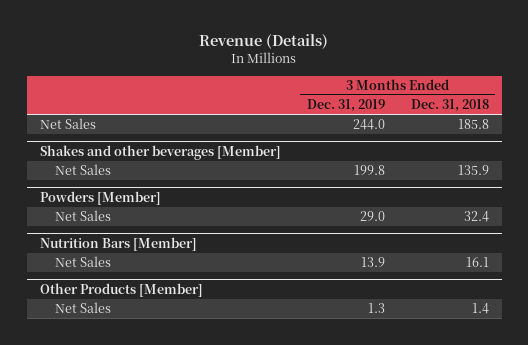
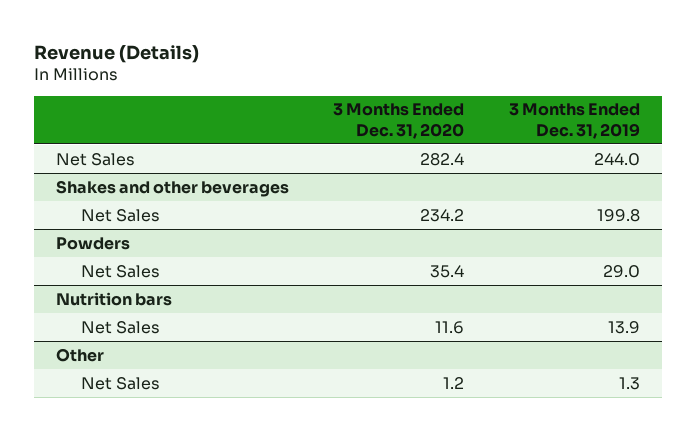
- | 3 Months Ended Dec. 31, 2019 | 3 Months Ended Dec. 31, 2018
+ | 3 Months Ended Dec. 31, 2020 | 3 Months Ended Dec. 31, 2019
- Shakes and other beverages [Member]
+ Shakes and other beverages
- Powders [Member]
+ Powders
- Nutrition Bars [Member]
+ Nutrition bars
- Other Products [Member]
+ Other

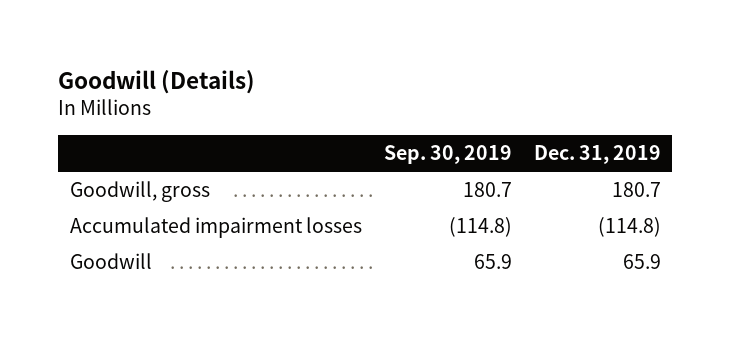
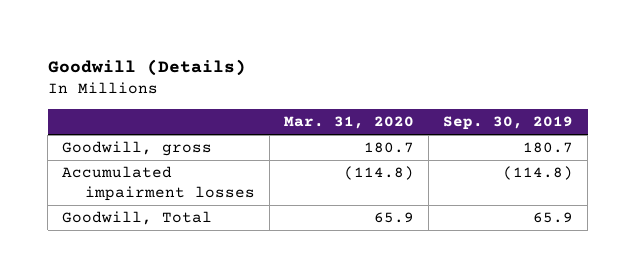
- | Sep. 30, 2019 | Dec. 31, 2019
+ | Mar. 31, 2020 | Sep. 30, 2019
- Goodwill | 65.9 | 65.9
+ Goodwill, Total | 65.9 | 65.9

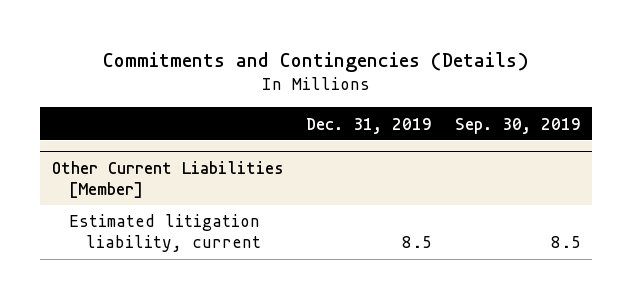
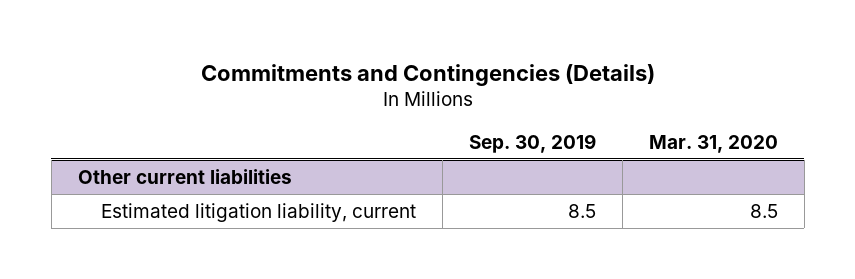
- | Dec. 31, 2019 | Sep. 30, 2019
+ | Sep. 30, 2019 | Mar. 31, 2020
- Other Current Liabilities [Member]
+ Other current liabilities

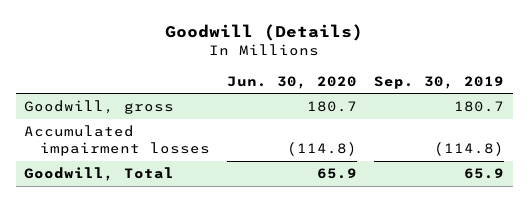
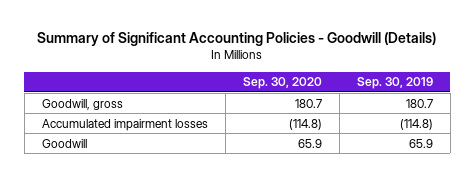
- Goodwill (Details)
+ Summary of Significant Accounting Policies - Goodwill (Details)
- | Jun. 30, 2020 | Sep. 30, 2019
+ | Sep. 30, 2020 | Sep. 30, 2019
- Goodwill, Total | 65.9 | 65.9
+ Goodwill | 65.9 | 65.9

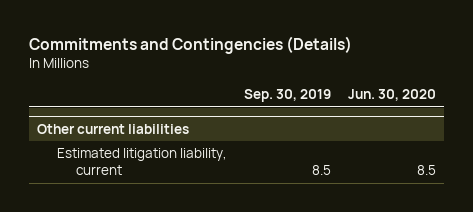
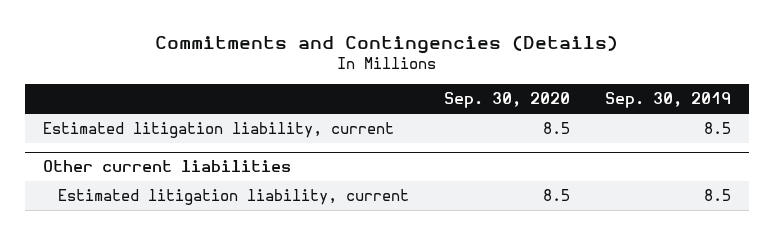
- | Sep. 30, 2019 | Jun. 30, 2020
+ | Sep. 30, 2020 | Sep. 30, 2019
+ Estimated litigation liability, current | 8.5 | 8.5

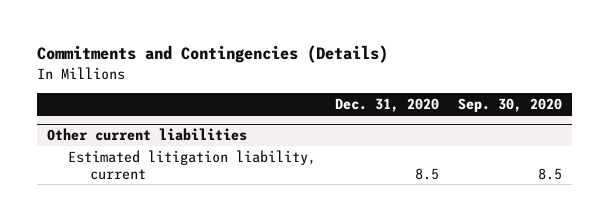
- | Sep. 30, 2020 | Sep. 30, 2019
+ | Dec. 31, 2020 | Sep. 30, 2020
- Estimated litigation liability, current | 8.5 | 8.5

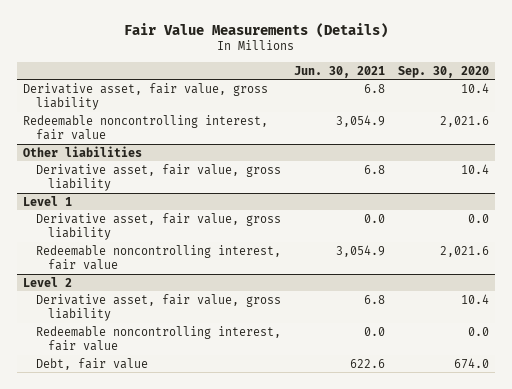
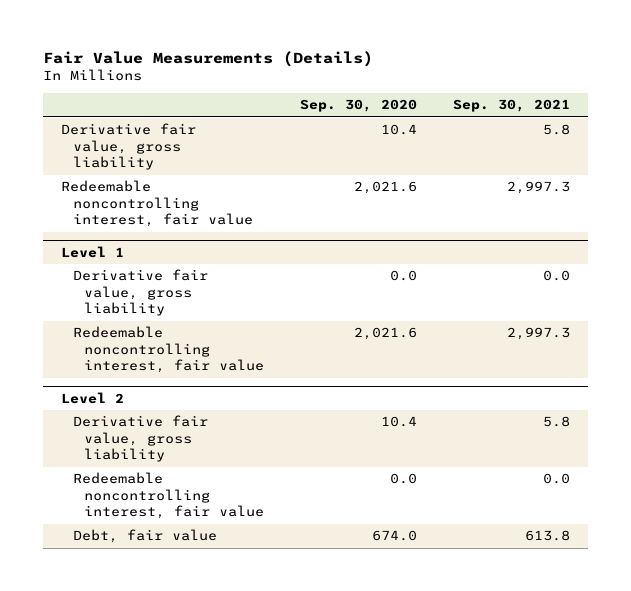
- | Jun. 30, 2021 | Sep. 30, 2020
+ | Sep. 30, 2020 | Sep. 30, 2021
- Derivative asset, fair value, gross liability | 6.8 | 10.4
+ Derivative fair value, gross liability | 10.4 | 5.8
- Other liabilities
- Derivative asset, fair value, gross liability | 6.8 | 10.4
@ Level 1
- Derivative asset, fair value, gross liability | 0.0 | 0.0
+ Derivative fair value, gross liability | 0.0 | 0.0
@ Level 2
- Derivative asset, fair value, gross liability | 6.8 | 10.4
+ Derivative fair value, gross liability | 10.4 | 5.8

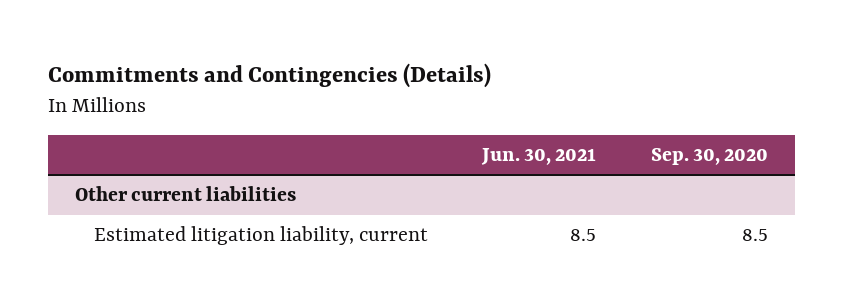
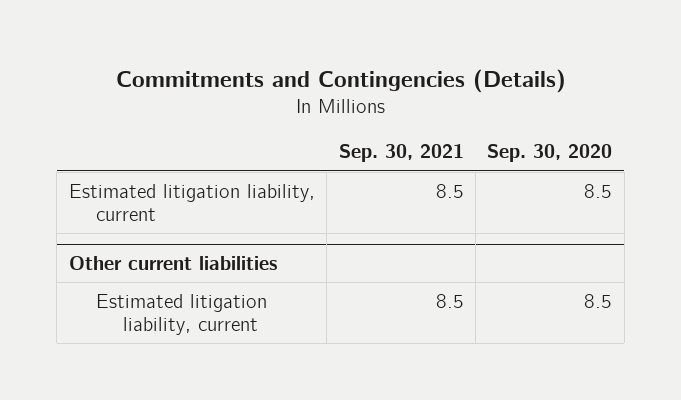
- | Jun. 30, 2021 | Sep. 30, 2020
+ | Sep. 30, 2021 | Sep. 30, 2020
+ Estimated litigation liability, current | 8.5 | 8.5

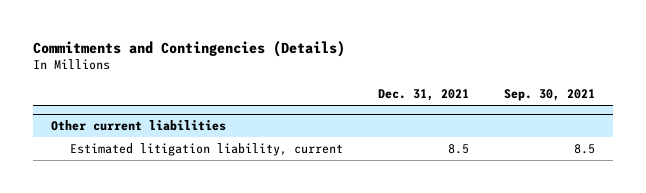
- | Sep. 30, 2021 | Sep. 30, 2020
+ | Dec. 31, 2021 | Sep. 30, 2021
- Estimated litigation liability, current | 8.5 | 8.5

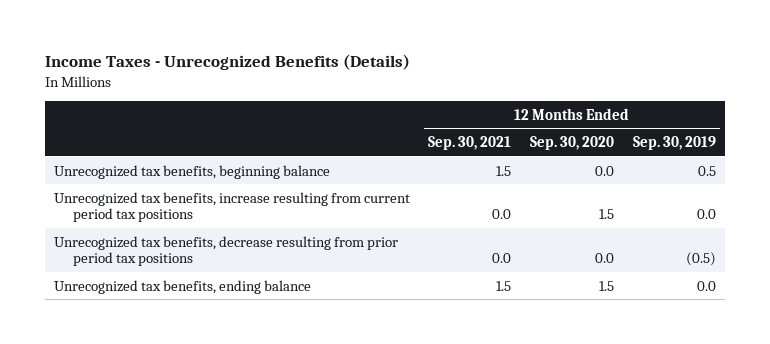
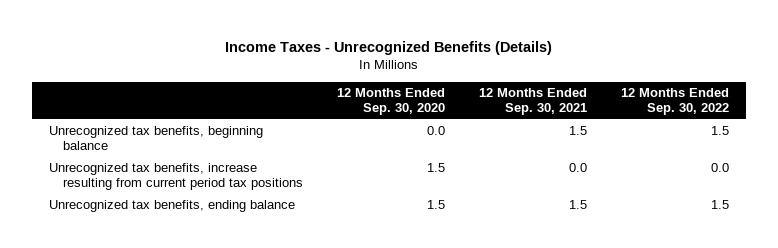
- | 12 Months Ended Sep. 30, 2021 | 12 Months Ended Sep. 30, 2020 | 12 Months Ended Sep. 30, 2019
+ | 12 Months Ended Sep. 30, 2020 | 12 Months Ended Sep. 30, 2021 | 12 Months Ended Sep. 30, 2022
- Unrecognized tax benefits, decrease resulting from prior period tax positions | 0.0 | 0.0 | (0.5)

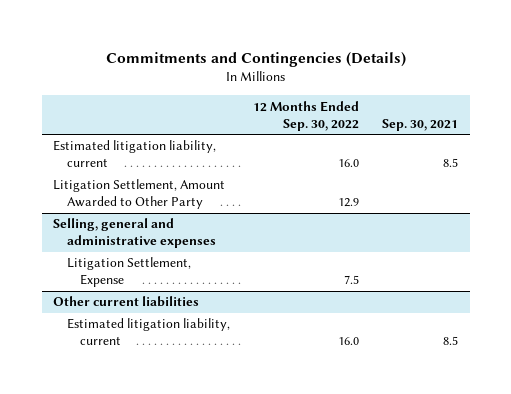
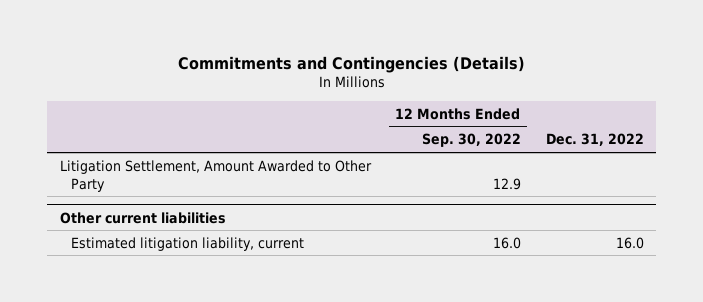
- | 12 Months Ended Sep. 30, 2022 | Sep. 30, 2021
+ | 12 Months Ended Sep. 30, 2022 | Dec. 31, 2022
- Estimated litigation liability, current | 16.0 | 8.5
- Selling, general and administrative expenses
- Litigation Settlement, Expense | 7.5 |

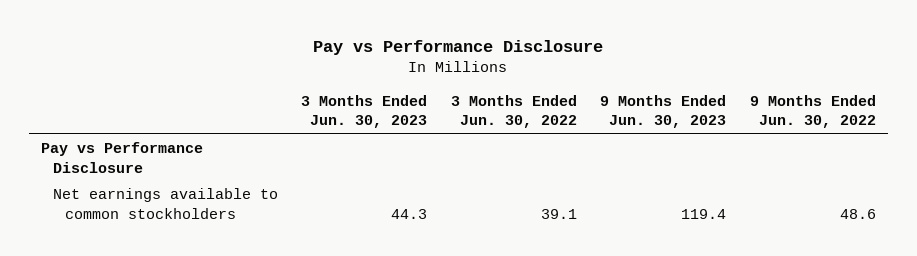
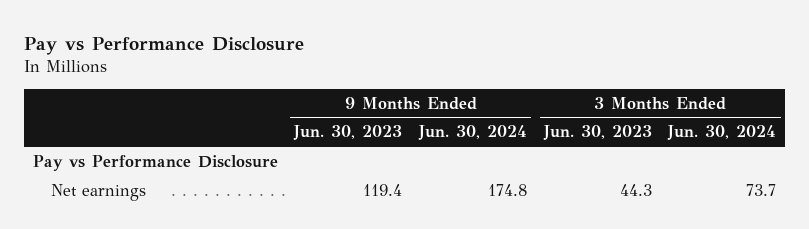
- | 3 Months Ended Jun. 30, 2023 | 3 Months Ended Jun. 30, 2022 | 9 Months Ended Jun. 30, 2023 | 9 Months Ended Jun. 30, 2022
+ | 9 Months Ended Jun. 30, 2023 | 9 Months Ended Jun. 30, 2024 | 3 Months Ended Jun. 30, 2023 | 3 Months Ended Jun. 30, 2024
- Net earnings available to common stockholders | 44.3 | 39.1 | 119.4 | 48.6
+ Net earnings | 119.4 | 174.8 | 44.3 | 73.7

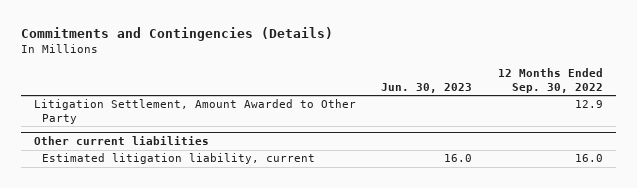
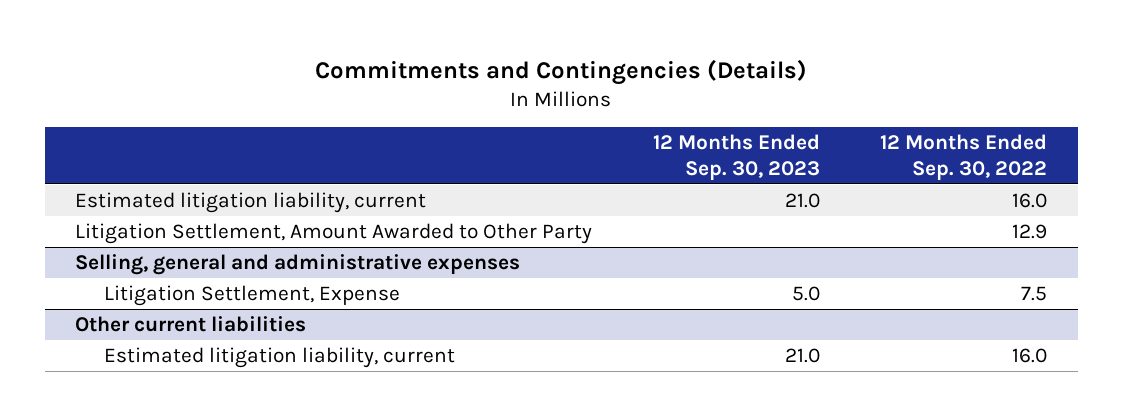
- | Jun. 30, 2023 | 12 Months Ended Sep. 30, 2022
+ | 12 Months Ended Sep. 30, 2023 | 12 Months Ended Sep. 30, 2022
+ Estimated litigation liability, current | 21.0 | 16.0
+ Selling, general and administrative expenses
+ Litigation Settlement, Expense | 5.0 | 7.5

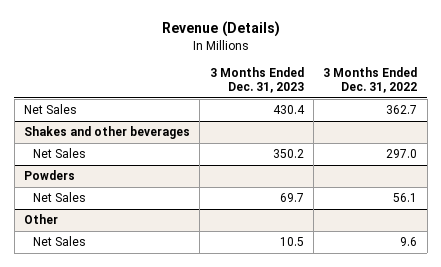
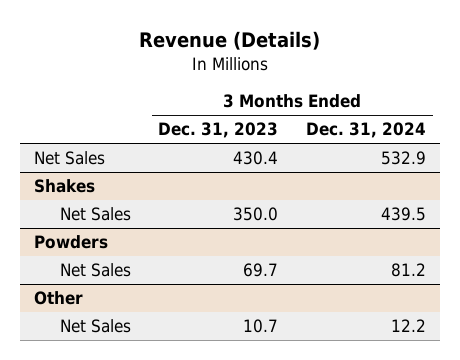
- | 3 Months Ended Dec. 31, 2023 | 3 Months Ended Dec. 31, 2022
+ | 3 Months Ended Dec. 31, 2023 | 3 Months Ended Dec. 31, 2024
- Shakes and other beverages
- Net Sales | 350.2 | 297.0
+ Shakes
+ Net Sales | 350.0 | 439.5
@ Other
- Net Sales | 10.5 | 9.6
+ Net Sales | 10.7 | 12.2

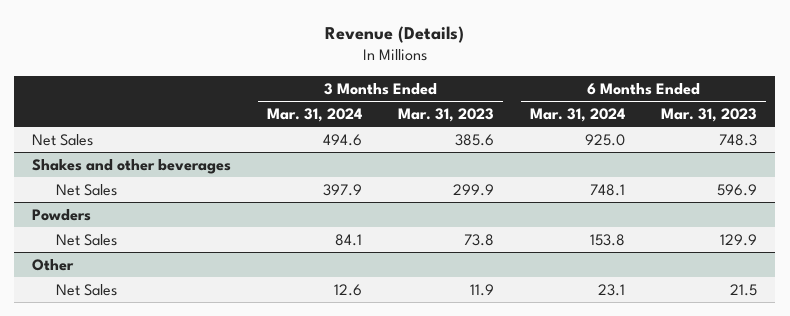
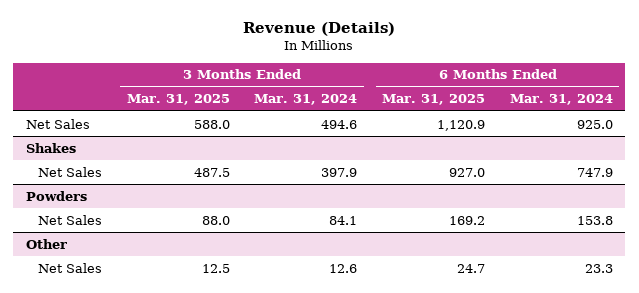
- | 3 Months Ended Mar. 31, 2024 | 3 Months Ended Mar. 31, 2023 | 6 Months Ended Mar. 31, 2024 | 6 Months Ended Mar. 31, 2023
+ | 3 Months Ended Mar. 31, 2025 | 3 Months Ended Mar. 31, 2024 | 6 Months Ended Mar. 31, 2025 | 6 Months Ended Mar. 31, 2024
- Shakes and other beverages
- Net Sales | 397.9 | 299.9 | 748.1 | 596.9
+ Shakes
+ Net Sales | 487.5 | 397.9 | 927.0 | 747.9
@ Other
- Net Sales | 12.6 | 11.9 | 23.1 | 21.5
+ Net Sales | 12.5 | 12.6 | 24.7 | 23.3

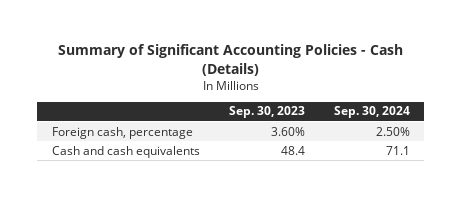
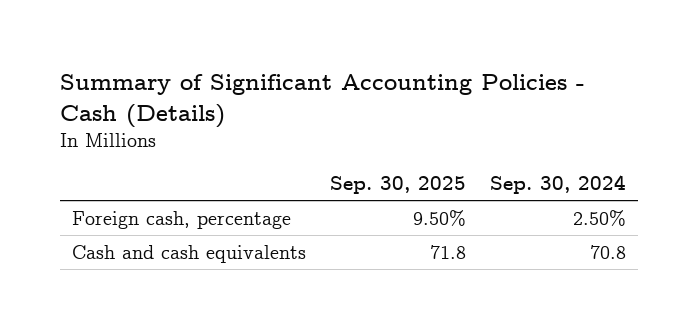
- | Sep. 30, 2023 | Sep. 30, 2024
+ | Sep. 30, 2025 | Sep. 30, 2024
- Cash and cash equivalents | 48.4 | 71.1
+ Cash and cash equivalents | 71.8 | 70.8

